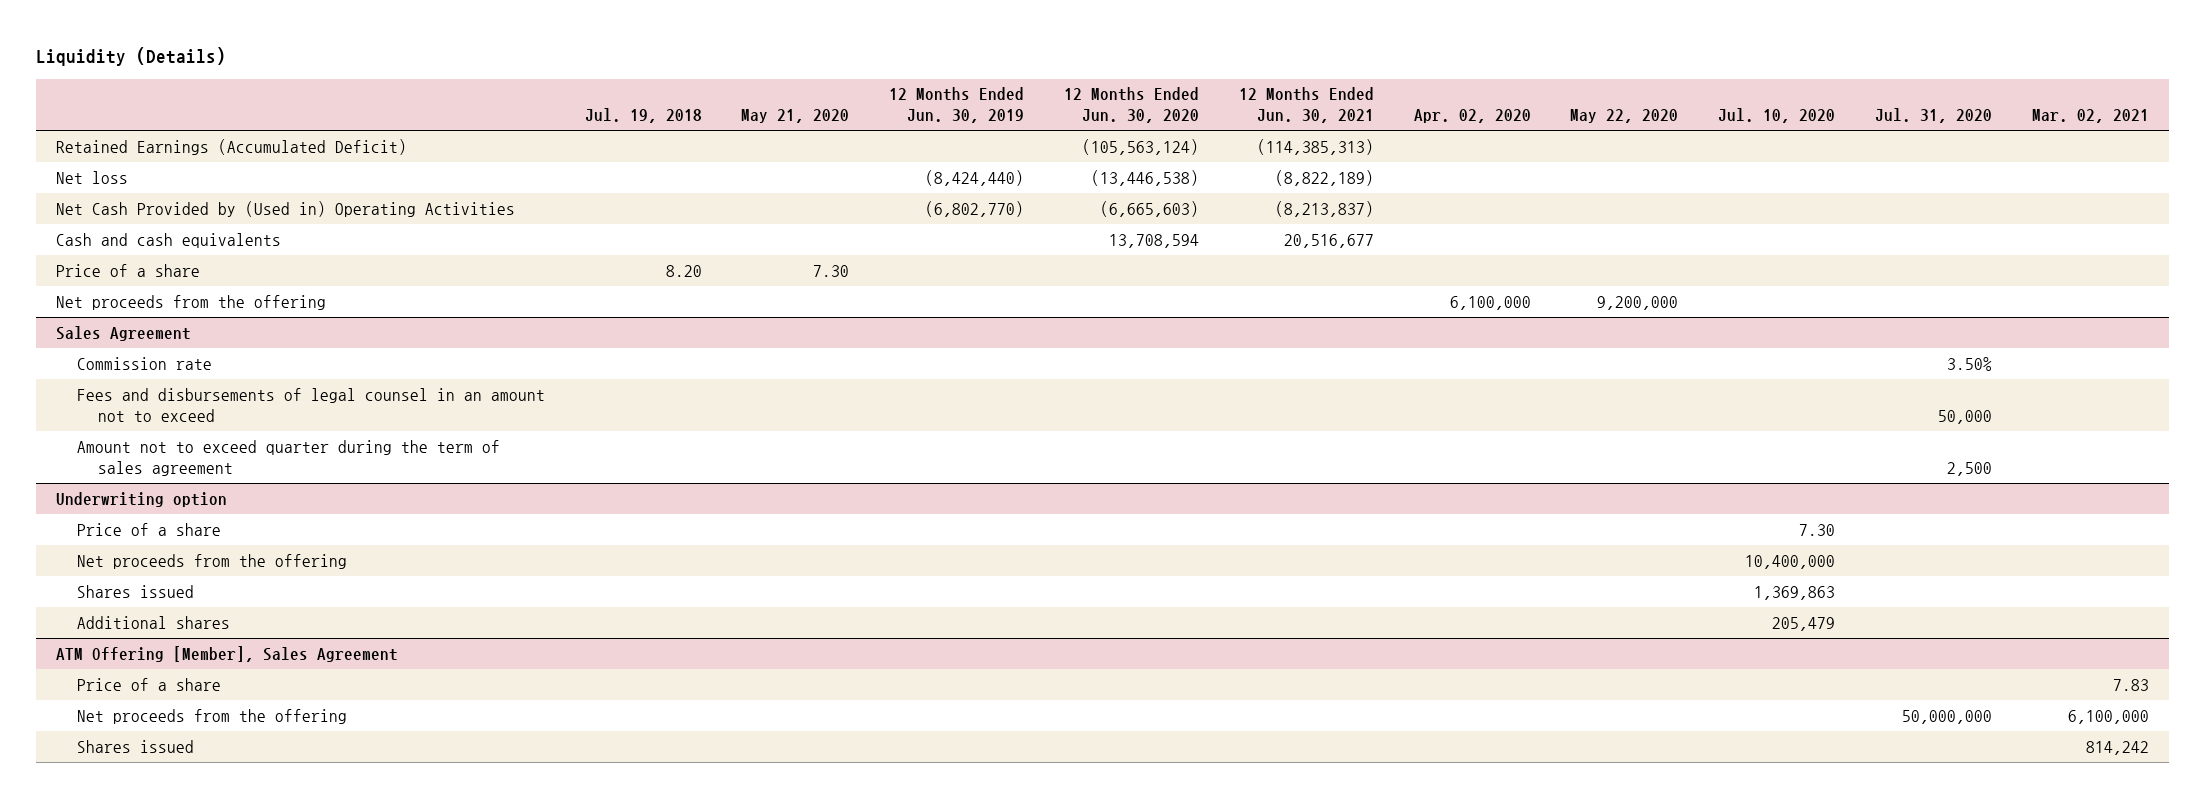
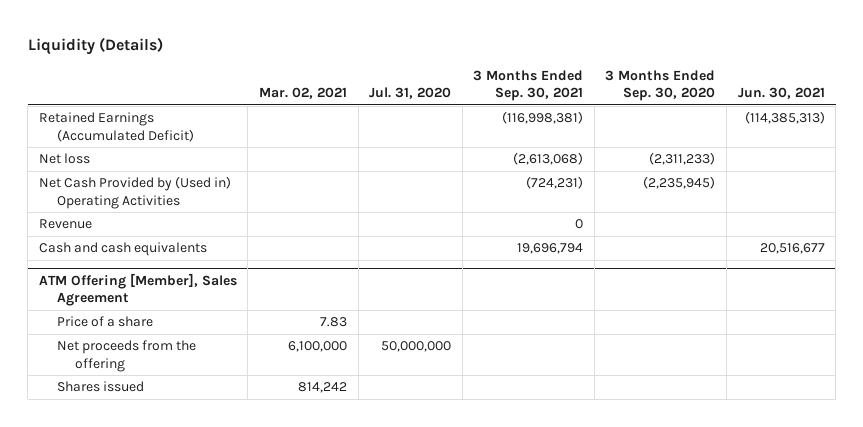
- | Jul. 19, 2018 | May 21, 2020 | 12 Months Ended Jun. 30, 2019 | 12 Months Ended Jun. 30, 2020 | 12 Months Ended Jun. 30, 2021 | Apr. 02, 2020 | May 22, 2020 | Jul. 10, 2020 | Jul. 31, 2020 | Mar. 02, 2021
+ | Mar. 02, 2021 | Jul. 31, 2020 | 3 Months Ended Sep. 30, 2021 | 3 Months Ended Sep. 30, 2020 | Jun. 30, 2021
+ Revenue | | | 0 | |
- Price of a share | 8.20 | 7.30 | | | | | | | |
- Net proceeds from the offering | | | | | | 6,100,000 | 9,200,000 | | |
- Sales Agreement
- Commission rate | | | | | | | | | 3.50% |
- Fees and disbursements of legal counsel in an amount not to exceed | | | | | | | | | 50,000 |
- Amount not to exceed quarter during the term of sales agreement | | | | | | | | | 2,500 |
- Underwriting option
- Price of a share | | | | | | | | 7.30 | |
- Net proceeds from the offering | | | | | | | | 10,400,000 | |
- Shares issued | | | | | | | | 1,369,863 | |
- Additional shares | | | | | | | | 205,479 | |

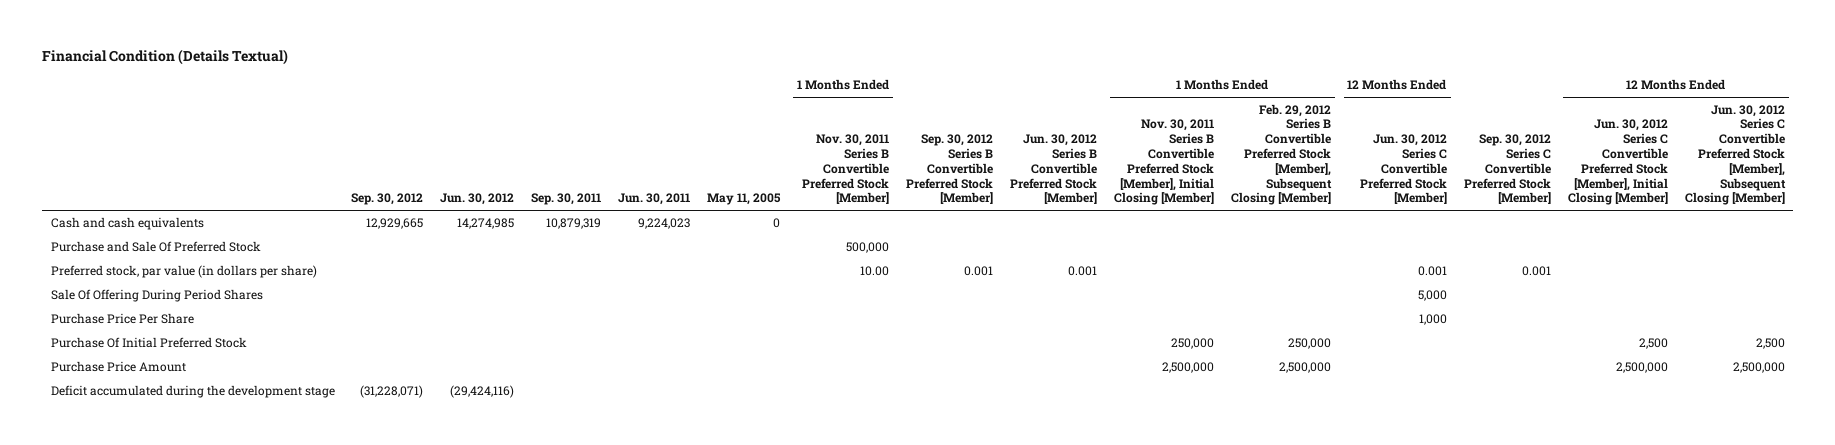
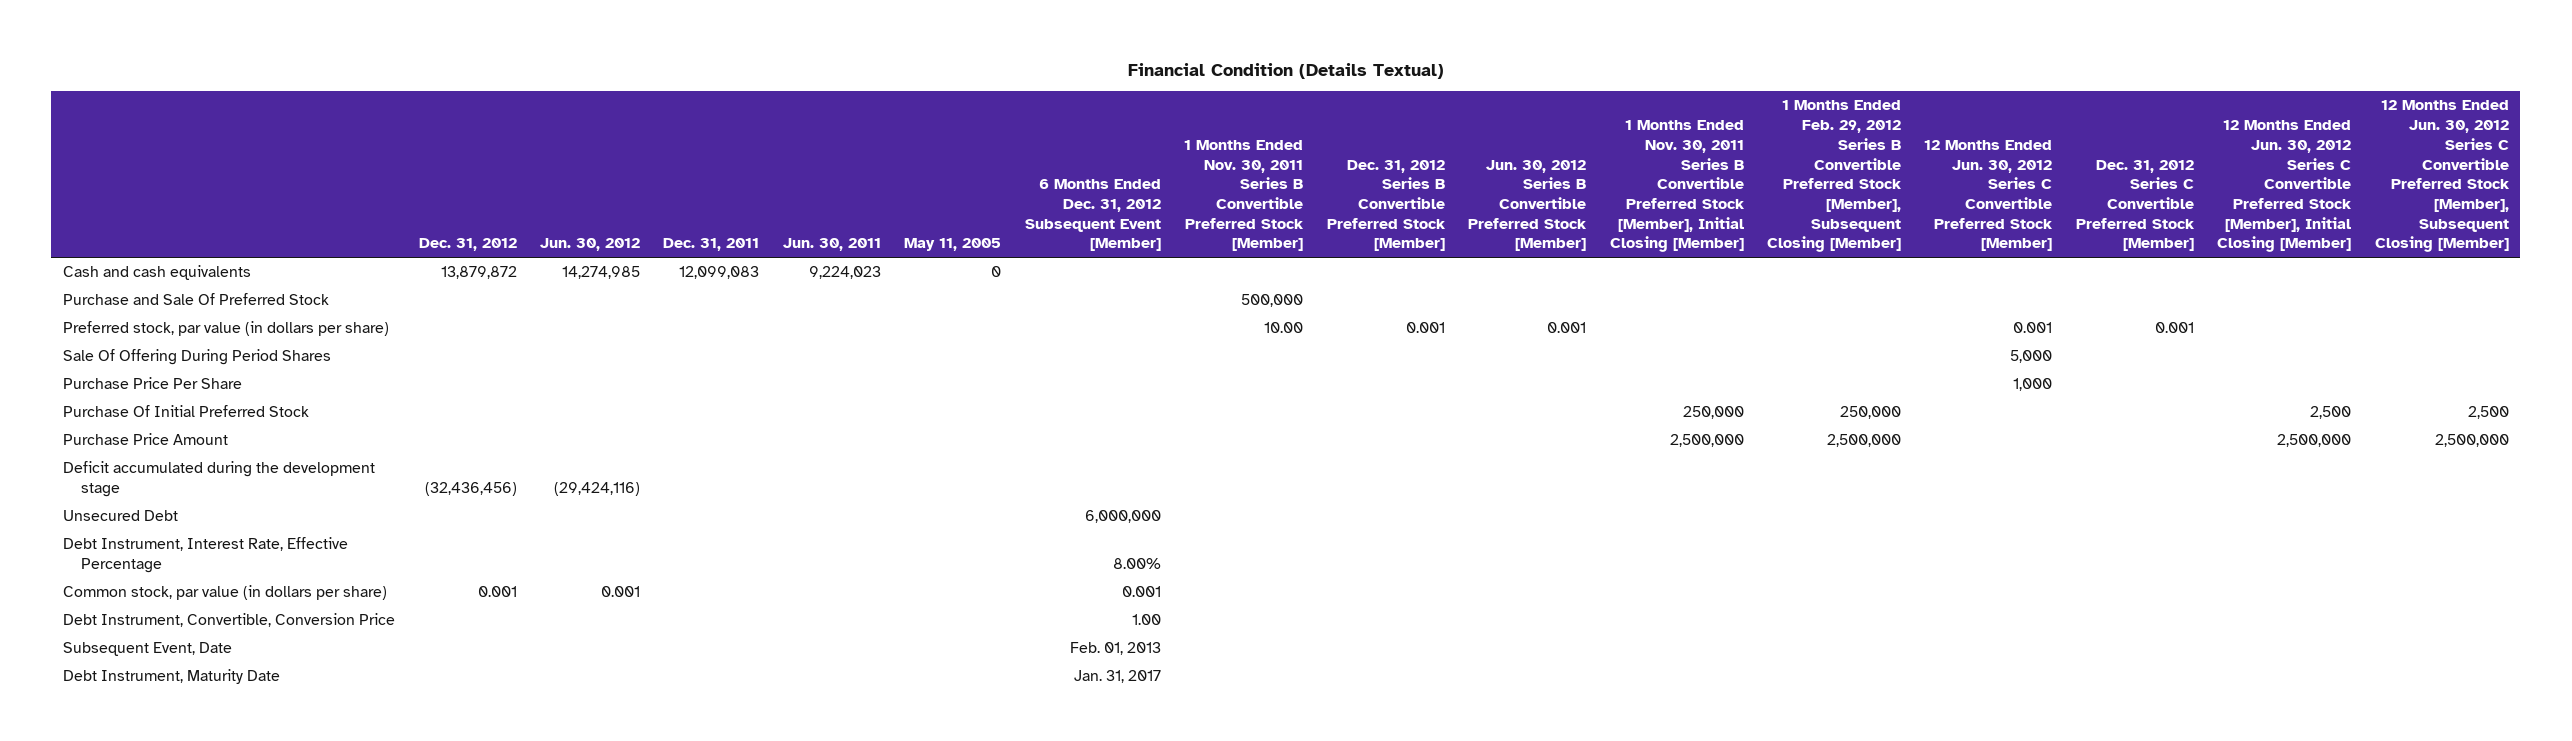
- | Sep. 30, 2012 | Jun. 30, 2012 | Sep. 30, 2011 | Jun. 30, 2011 | May 11, 2005 | 1 Months Ended Nov. 30, 2011 Series B Convertible Preferred Stock [Member] | Sep. 30, 2012 Series B Convertible Preferred Stock [Member] | Jun. 30, 2012 Series B Convertible Preferred Stock [Member] | 1 Months Ended Nov. 30, 2011 Series B Convertible Preferred Stock [Member], Initial Closing [Member] | 1 Months Ended Feb. 29, 2012 Series B Convertible Preferred Stock [Member], Subsequent Closing [Member] | 12 Months Ended Jun. 30, 2012 Series C Convertible Preferred Stock [Member] | Sep. 30, 2012 Series C Convertible Preferred Stock [Member] | 12 Months Ended Jun. 30, 2012 Series C Convertible Preferred Stock [Member], Initial Closing [Member] | 12 Months Ended Jun. 30, 2012 Series C Convertible Preferred Stock [Member], Subsequent Closing [Member]
+ | Dec. 31, 2012 | Jun. 30, 2012 | Dec. 31, 2011 | Jun. 30, 2011 | May 11, 2005 | 6 Months Ended Dec. 31, 2012 Subsequent Event [Member] | 1 Months Ended Nov. 30, 2011 Series B Convertible Preferred Stock [Member] | Dec. 31, 2012 Series B Convertible Preferred Stock [Member] | Jun. 30, 2012 Series B Convertible Preferred Stock [Member] | 1 Months Ended Nov. 30, 2011 Series B Convertible Preferred Stock [Member], Initial Closing [Member] | 1 Months Ended Feb. 29, 2012 Series B Convertible Preferred Stock [Member], Subsequent Closing [Member] | 12 Months Ended Jun. 30, 2012 Series C Convertible Preferred Stock [Member] | Dec. 31, 2012 Series C Convertible Preferred Stock [Member] | 12 Months Ended Jun. 30, 2012 Series C Convertible Preferred Stock [Member], Initial Closing [Member] | 12 Months Ended Jun. 30, 2012 Series C Convertible Preferred Stock [Member], Subsequent Closing [Member]
+ Unsecured Debt | | | | | | 6,000,000 | | | | | | | | |
+ Debt Instrument, Interest Rate, Effective Percentage | | | | | | 8.00% | | | | | | | | |
+ Common stock, par value (in dollars per share) | 0.001 | 0.001 | | | | 0.001 | | | | | | | | |
+ Debt Instrument, Convertible, Conversion Price | | | | | | 1.00 | | | | | | | | |
+ Subsequent Event, Date | | | | | | Feb. 01, 2013 | | | | | | | | |
+ Debt Instrument, Maturity Date | | | | | | Jan. 31, 2017 | | | | | | | | |

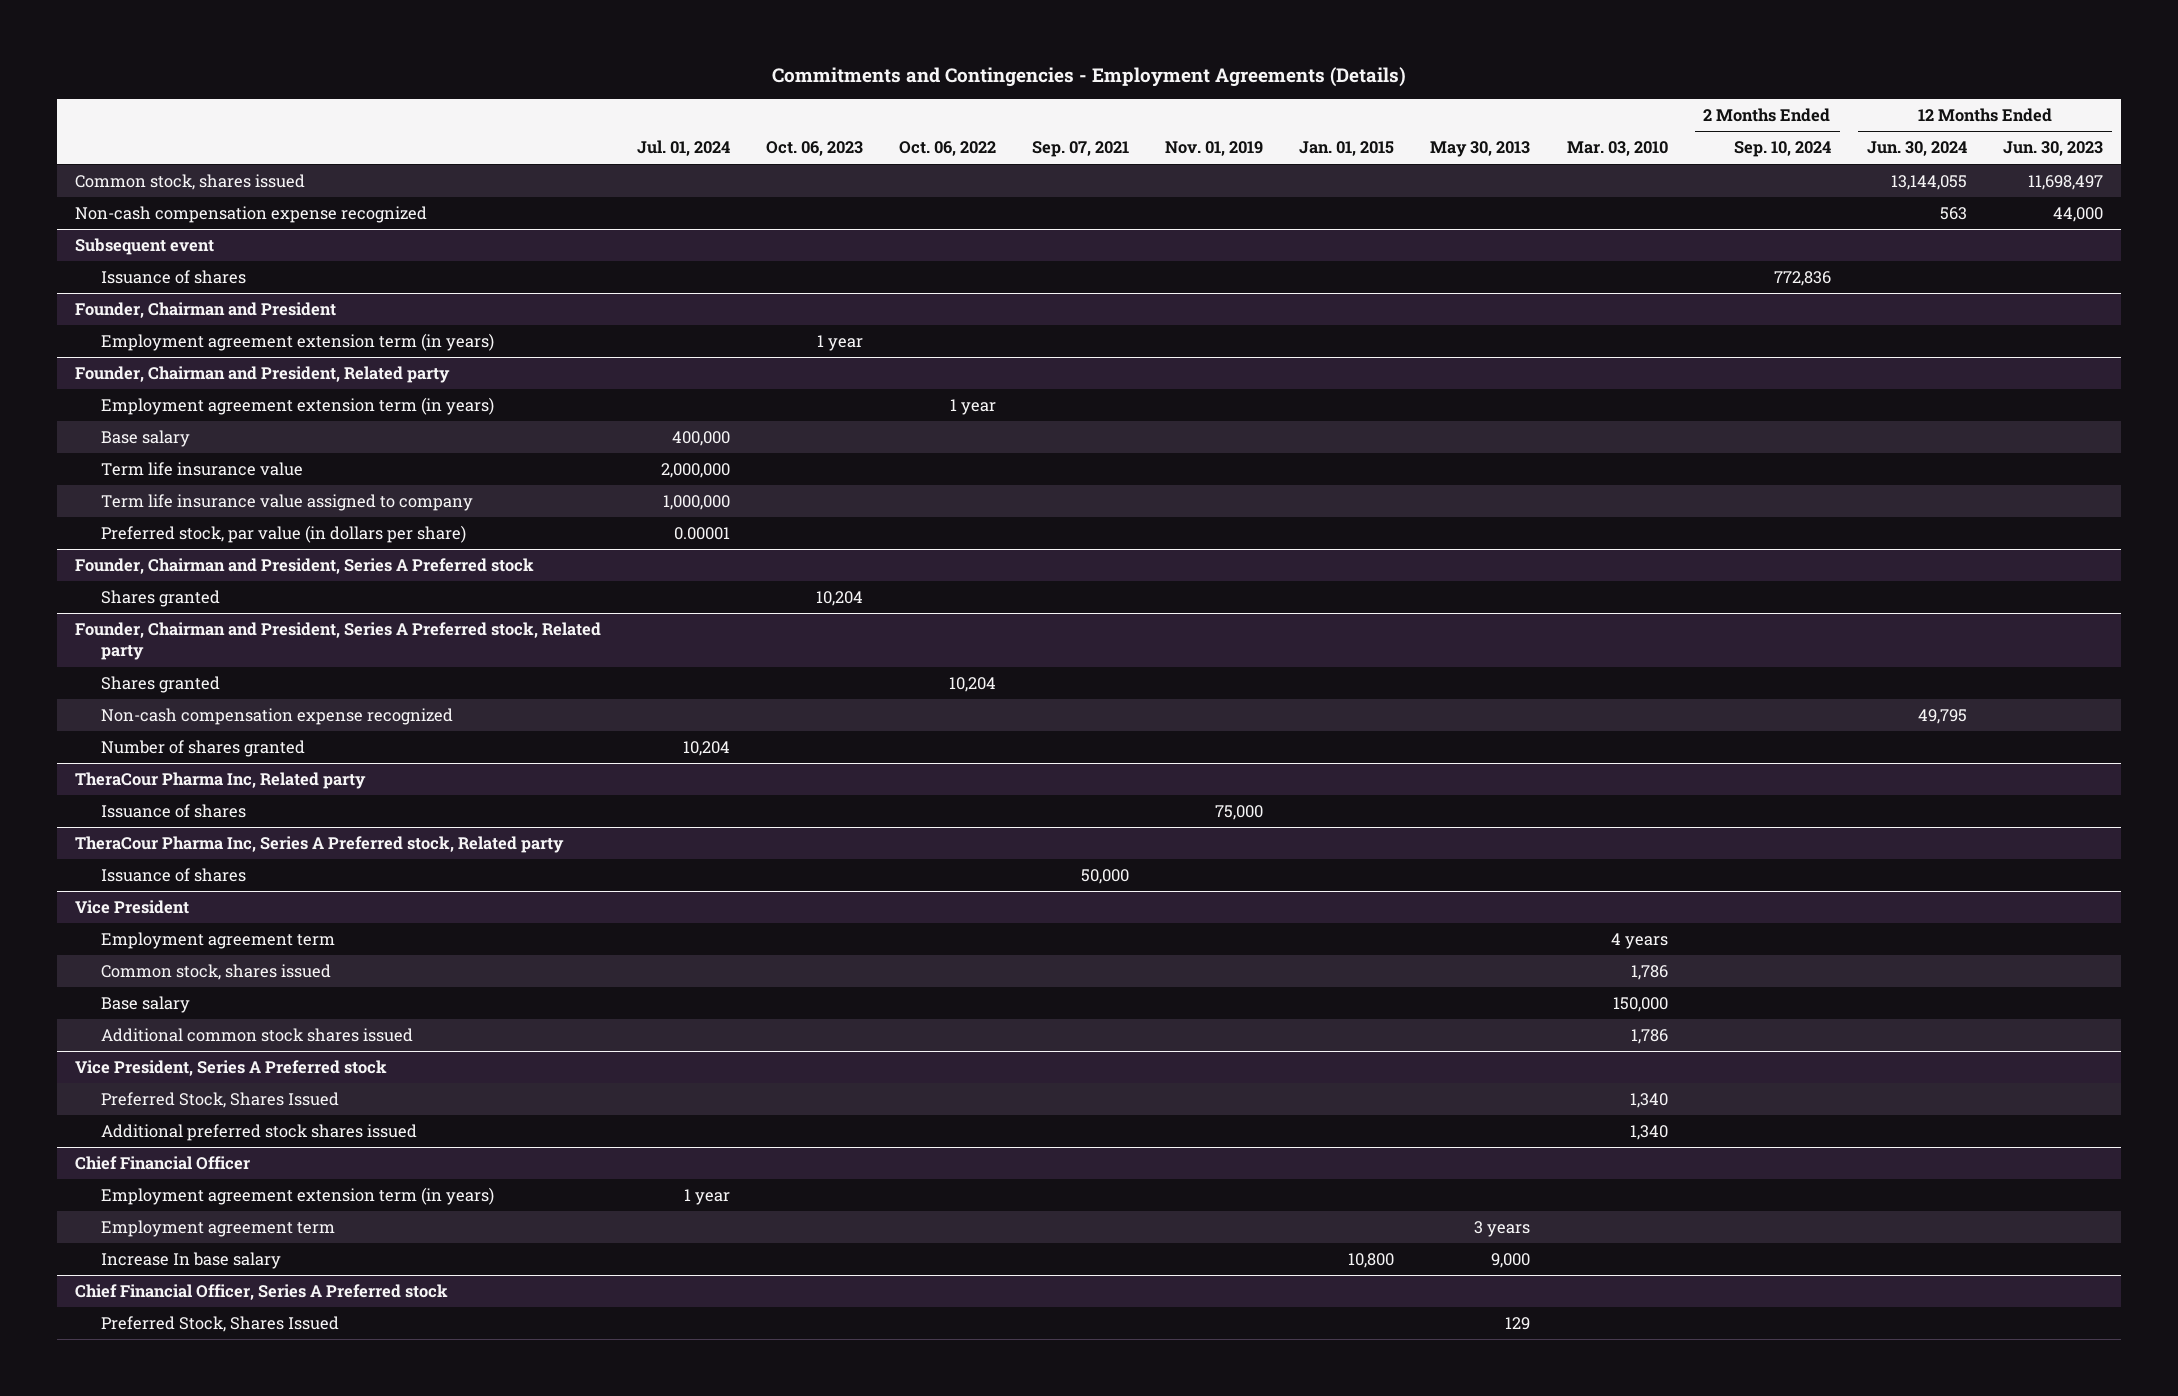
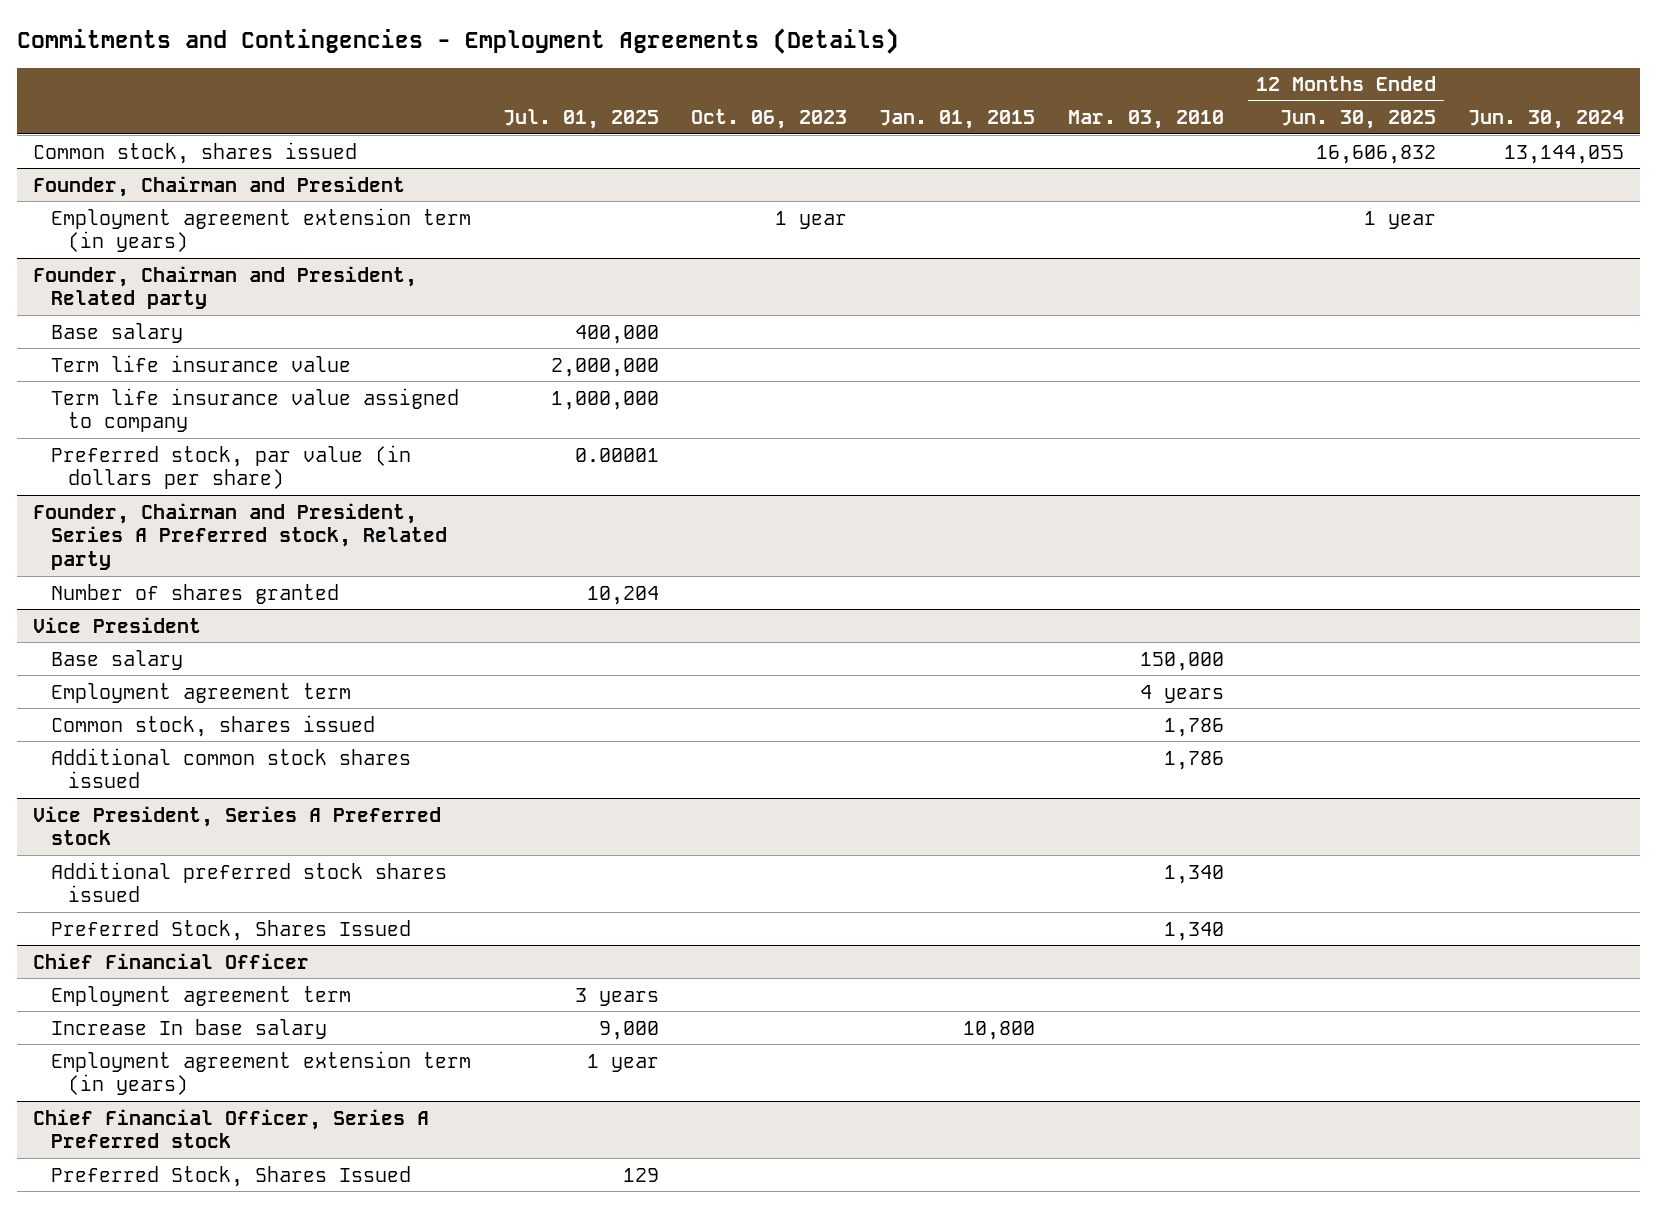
- | Jul. 01, 2024 | Oct. 06, 2023 | Oct. 06, 2022 | Sep. 07, 2021 | Nov. 01, 2019 | Jan. 01, 2015 | May 30, 2013 | Mar. 03, 2010 | 2 Months Ended Sep. 10, 2024 | 12 Months Ended Jun. 30, 2024 | 12 Months Ended Jun. 30, 2023
+ | Jul. 01, 2025 | Oct. 06, 2023 | Jan. 01, 2015 | Mar. 03, 2010 | 12 Months Ended Jun. 30, 2025 | Jun. 30, 2024
- Non-cash compensation expense recognized | | | | | | | | | | 563 | 44,000
- Subsequent event
- Issuance of shares | | | | | | | | | 772,836 | |
@ Founder, Chairman and President, Related party
- Employment agreement extension term (in years) | | | 1 year | | | | | | | |
- Founder, Chairman and President, Series A Preferred stock
- Shares granted | | 10,204 | | | | | | | | |
@ Founder, Chairman and President, Series A Preferred stock, Related party
- Shares granted | | | 10,204 | | | | | | | |
- Non-cash compensation expense recognized | | | | | | | | | | 49,795 |
- TheraCour Pharma Inc, Related party
- Issuance of shares | | | | | 75,000 | | | | | |
- TheraCour Pharma Inc, Series A Preferred stock, Related party
- Issuance of shares | | | | 50,000 | | | | | | |
@ Vice President
moved up: Base salary | | | | 150,000 | |
@ Vice President, Series A Preferred stock
moved down: Preferred Stock, Shares Issued | | | | 1,340 | |
@ Chief Financial Officer
moved down: Employment agreement extension term (in years) | 1 year | | | | |

